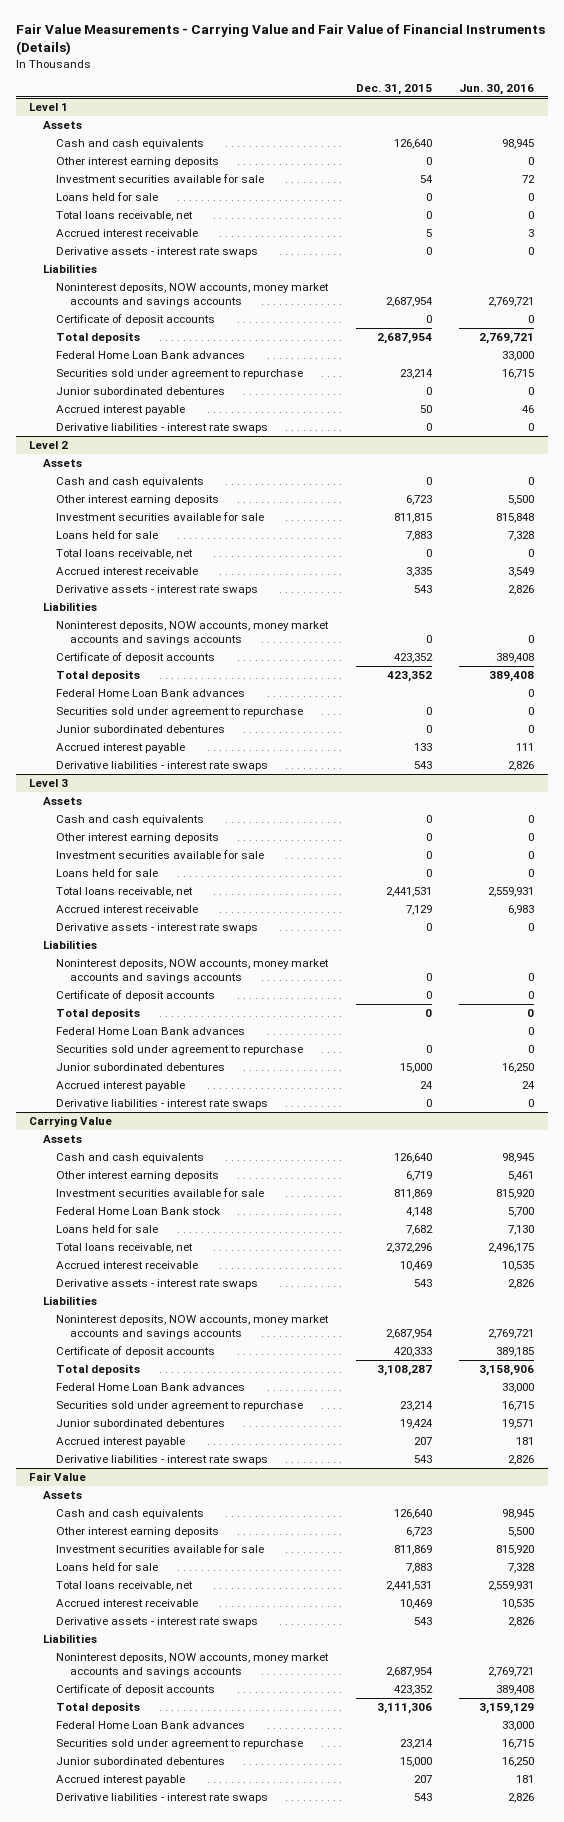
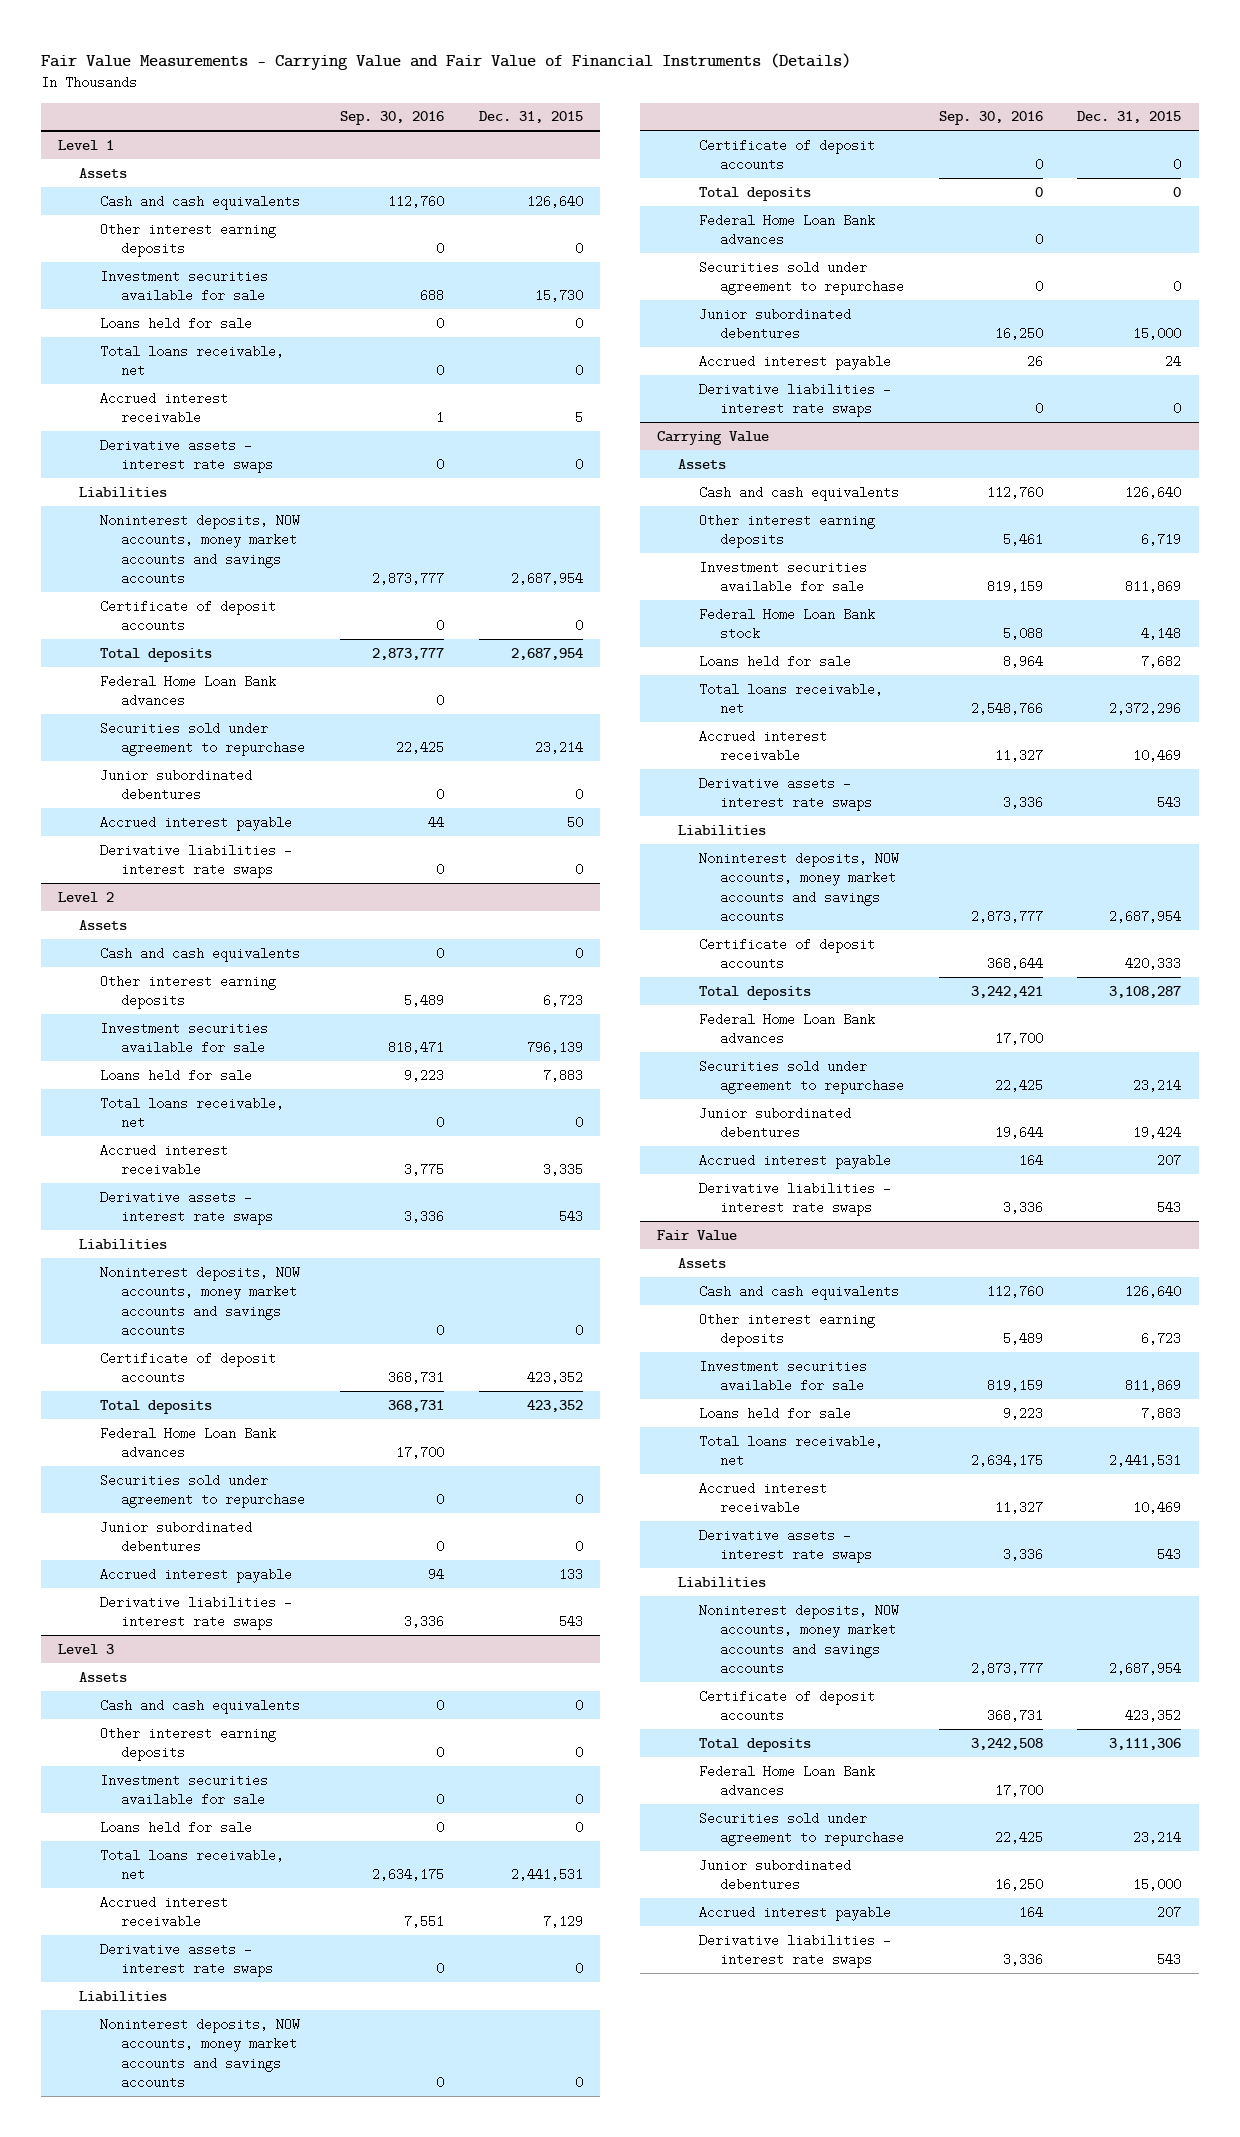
- | Dec. 31, 2015 | Jun. 30, 2016
+ | Sep. 30, 2016 | Dec. 31, 2015
@ Level 1
- Investment securities available for sale | 54 | 72
+ Investment securities available for sale | 688 | 15,730
@ Level 2
- Investment securities available for sale | 811,815 | 815,848
+ Investment securities available for sale | 818,471 | 796,139

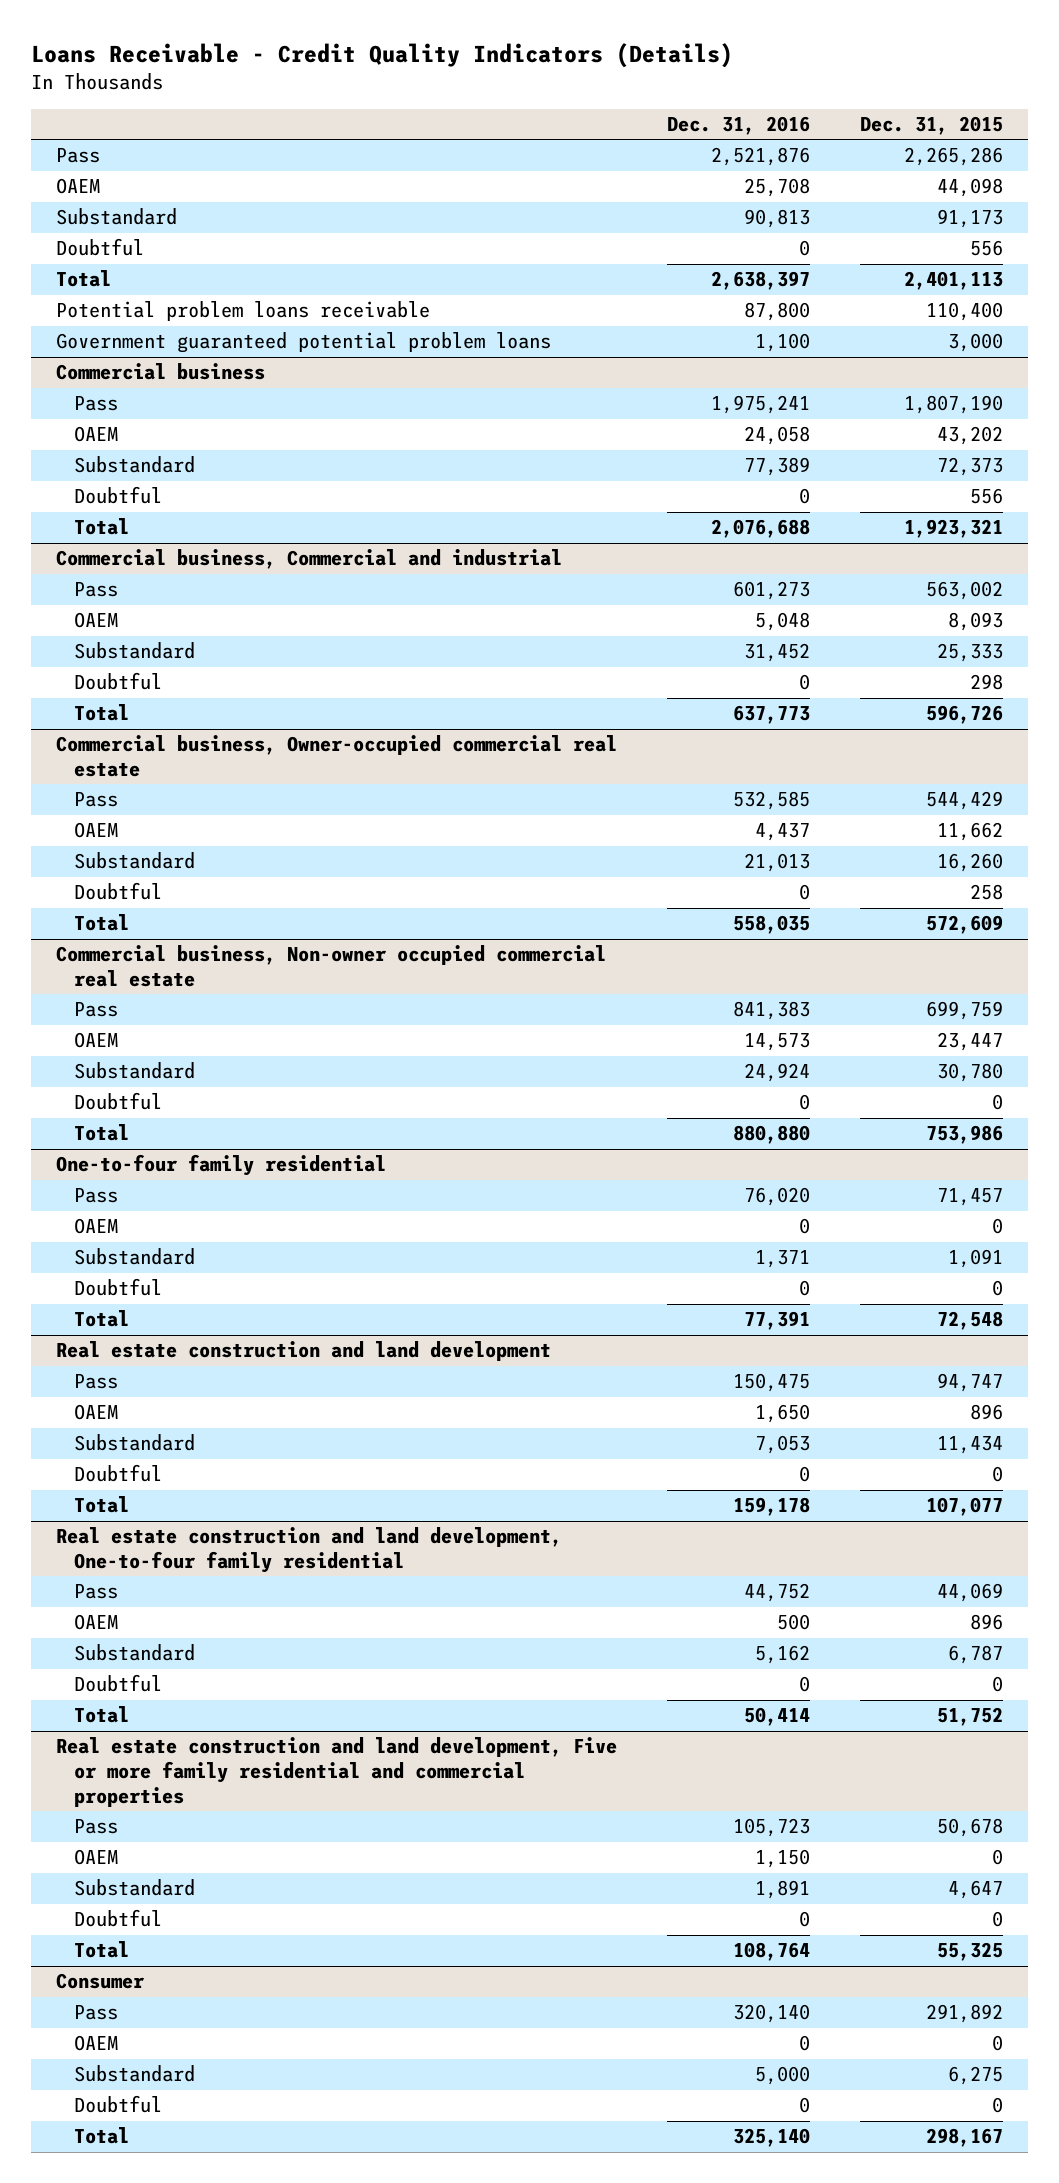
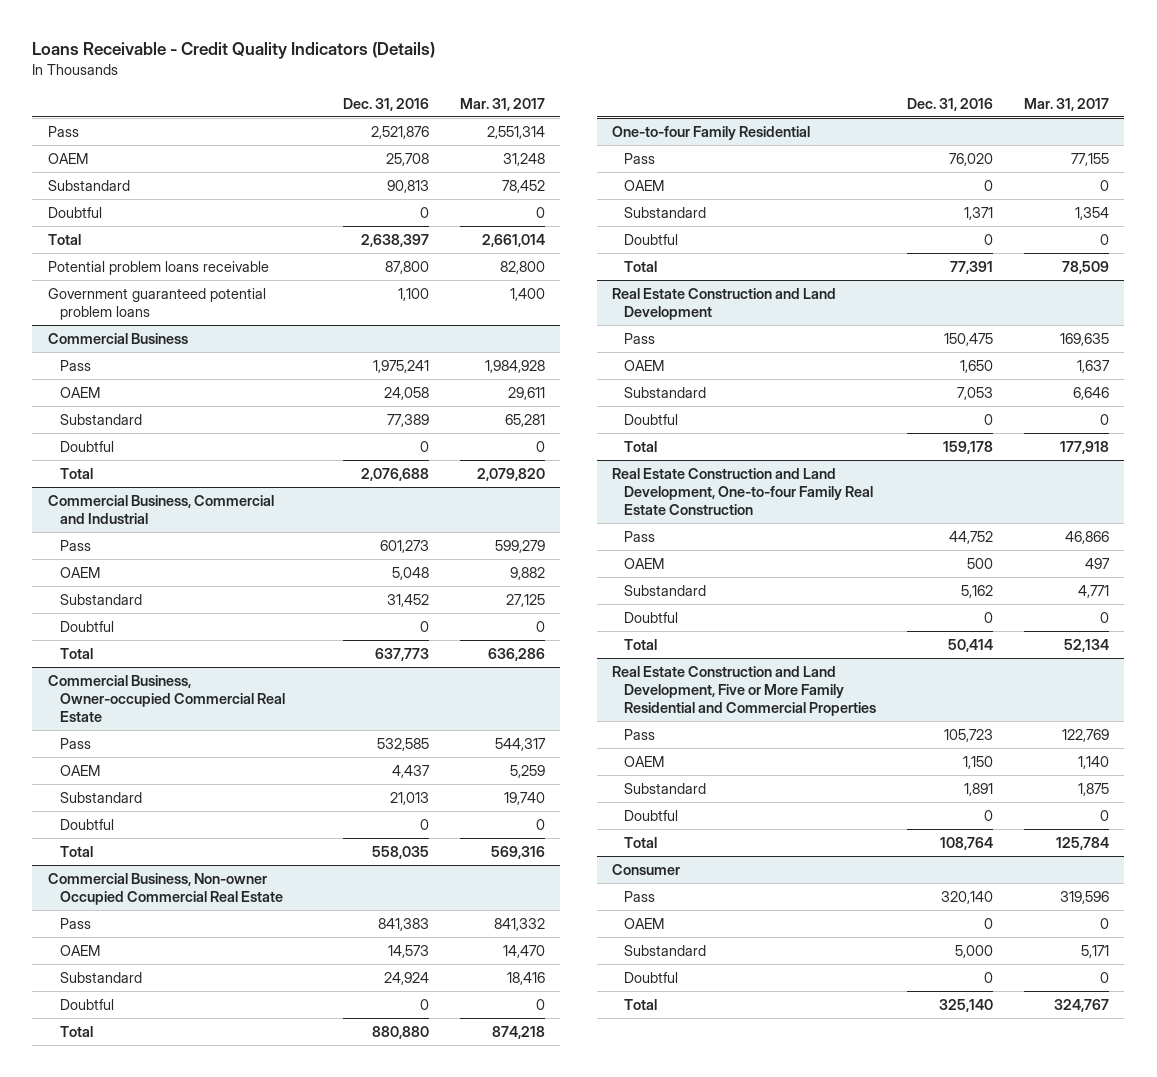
- | Dec. 31, 2016 | Dec. 31, 2015
+ | Dec. 31, 2016 | Mar. 31, 2017
- Commercial business
+ Commercial Business
- Commercial business, Commercial and industrial
+ Commercial Business, Commercial and Industrial
- Commercial business, Owner-occupied commercial real estate
+ Commercial Business, Owner-occupied Commercial Real Estate
- Commercial business, Non-owner occupied commercial real estate
+ Commercial Business, Non-owner Occupied Commercial Real Estate
- One-to-four family residential
+ One-to-four Family Residential
- Real estate construction and land development
+ Real Estate Construction and Land Development
- Real estate construction and land development, One-to-four family residential
+ Real Estate Construction and Land Development, One-to-four Family Real Estate Construction
- Real estate construction and land development, Five or more family residential and commercial properties
+ Real Estate Construction and Land Development, Five or More Family Residential and Commercial Properties

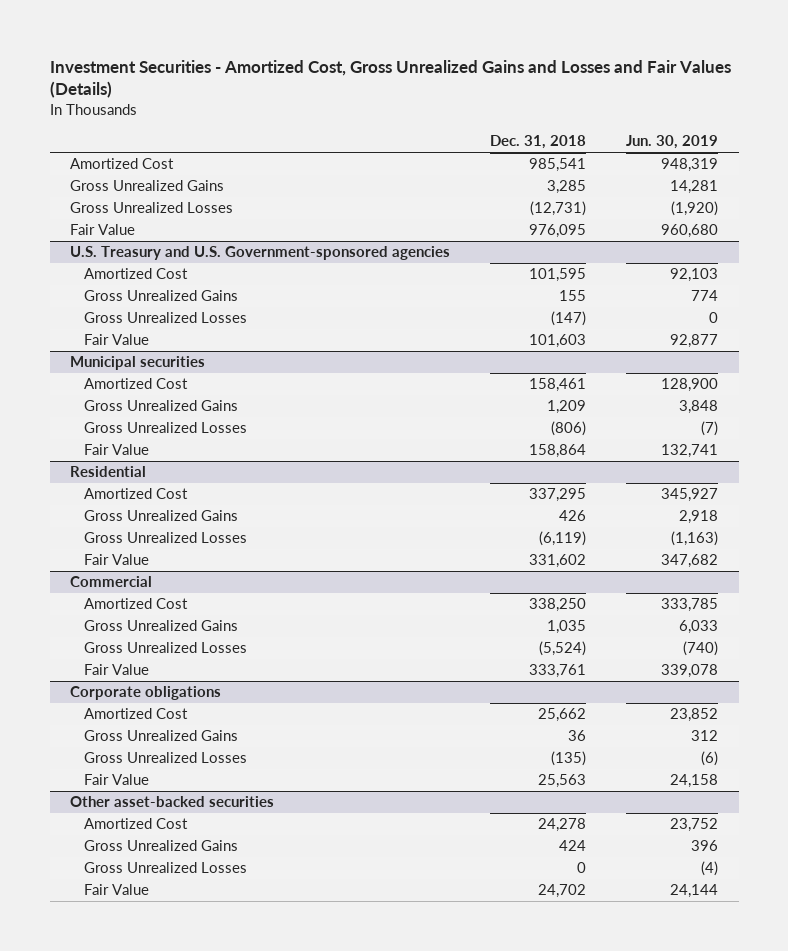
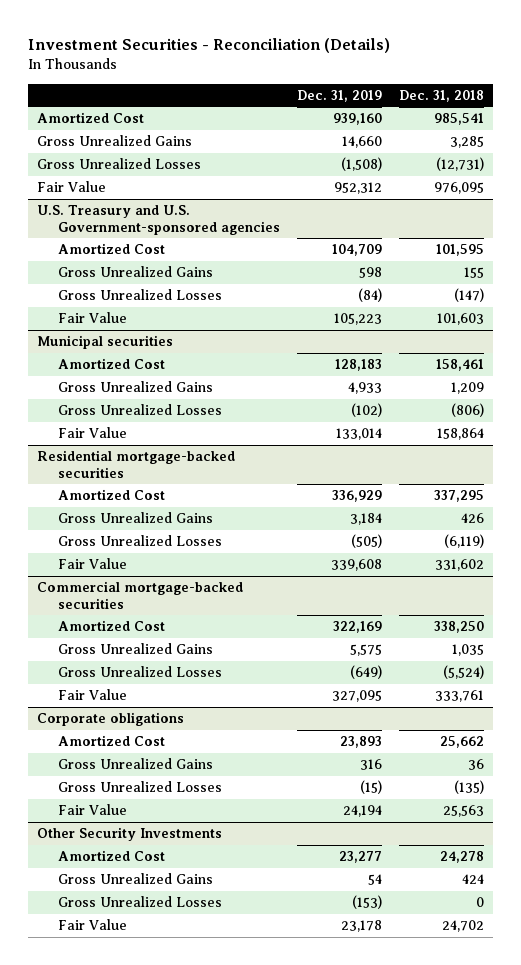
- Investment Securities - Amortized Cost, Gross Unrealized Gains and Losses and Fair Values (Details)
+ Investment Securities - Reconciliation (Details)
- | Dec. 31, 2018 | Jun. 30, 2019
+ | Dec. 31, 2019 | Dec. 31, 2018
- Residential
+ Residential mortgage-backed securities
- Commercial
+ Commercial mortgage-backed securities
- Other asset-backed securities
+ Other Security Investments

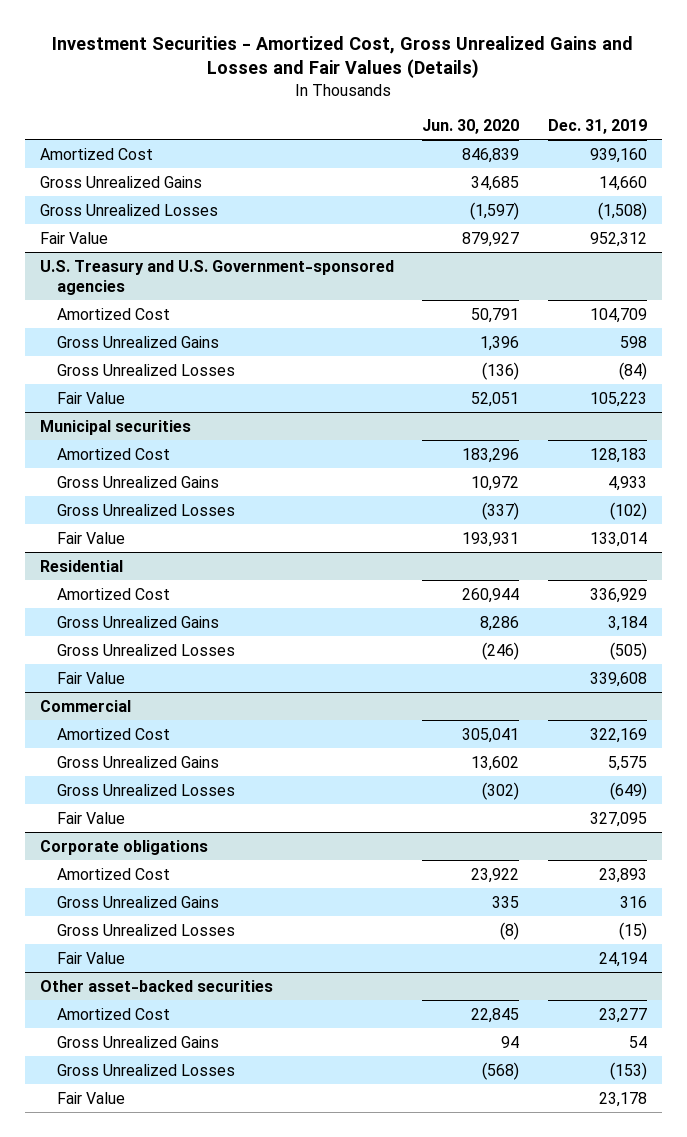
- Investment Securities - Reconciliation (Details)
+ Investment Securities - Amortized Cost, Gross Unrealized Gains and Losses and Fair Values (Details)
- | Dec. 31, 2019 | Dec. 31, 2018
+ | Jun. 30, 2020 | Dec. 31, 2019
- Residential mortgage-backed securities
+ Residential
- Commercial mortgage-backed securities
+ Commercial
- Other Security Investments
+ Other asset-backed securities

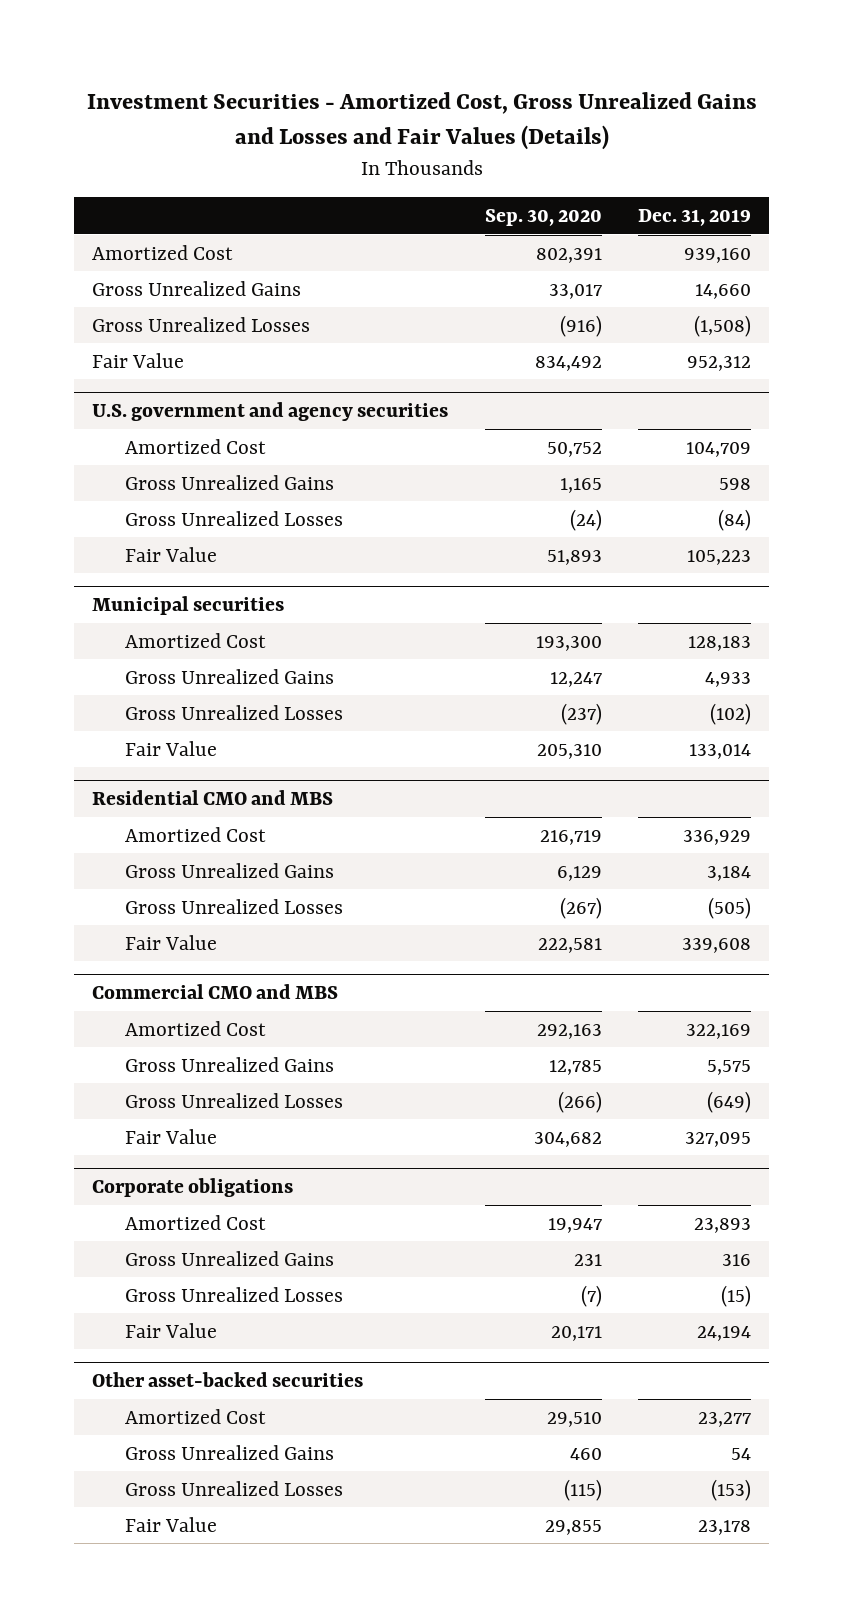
- | Jun. 30, 2020 | Dec. 31, 2019
+ | Sep. 30, 2020 | Dec. 31, 2019
- U.S. Treasury and U.S. Government-sponsored agencies
+ U.S. government and agency securities
- Residential
+ Residential CMO and MBS
- Commercial
+ Commercial CMO and MBS

